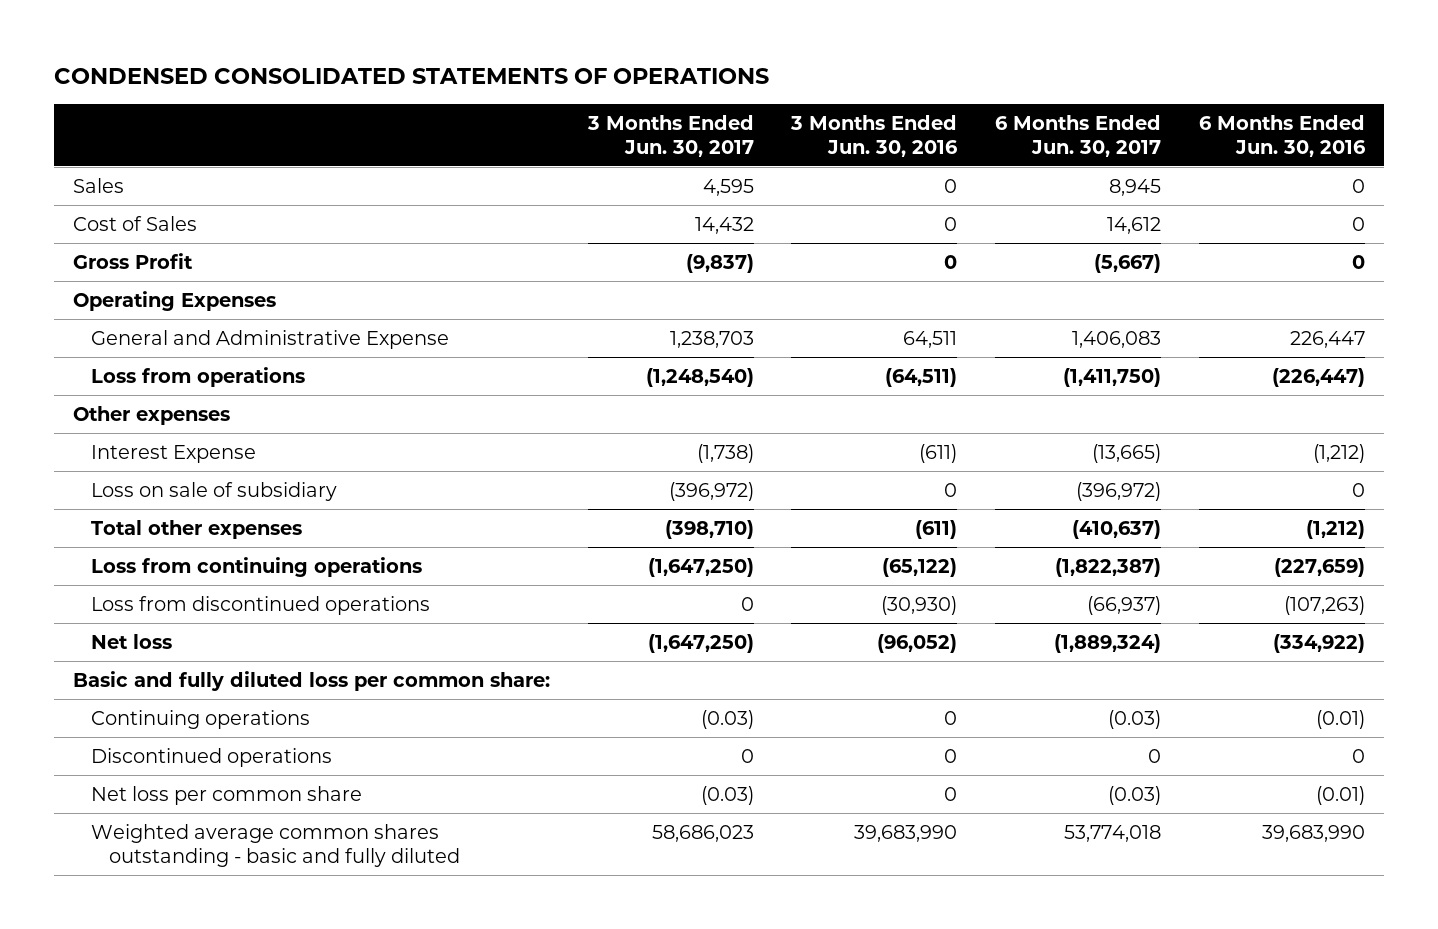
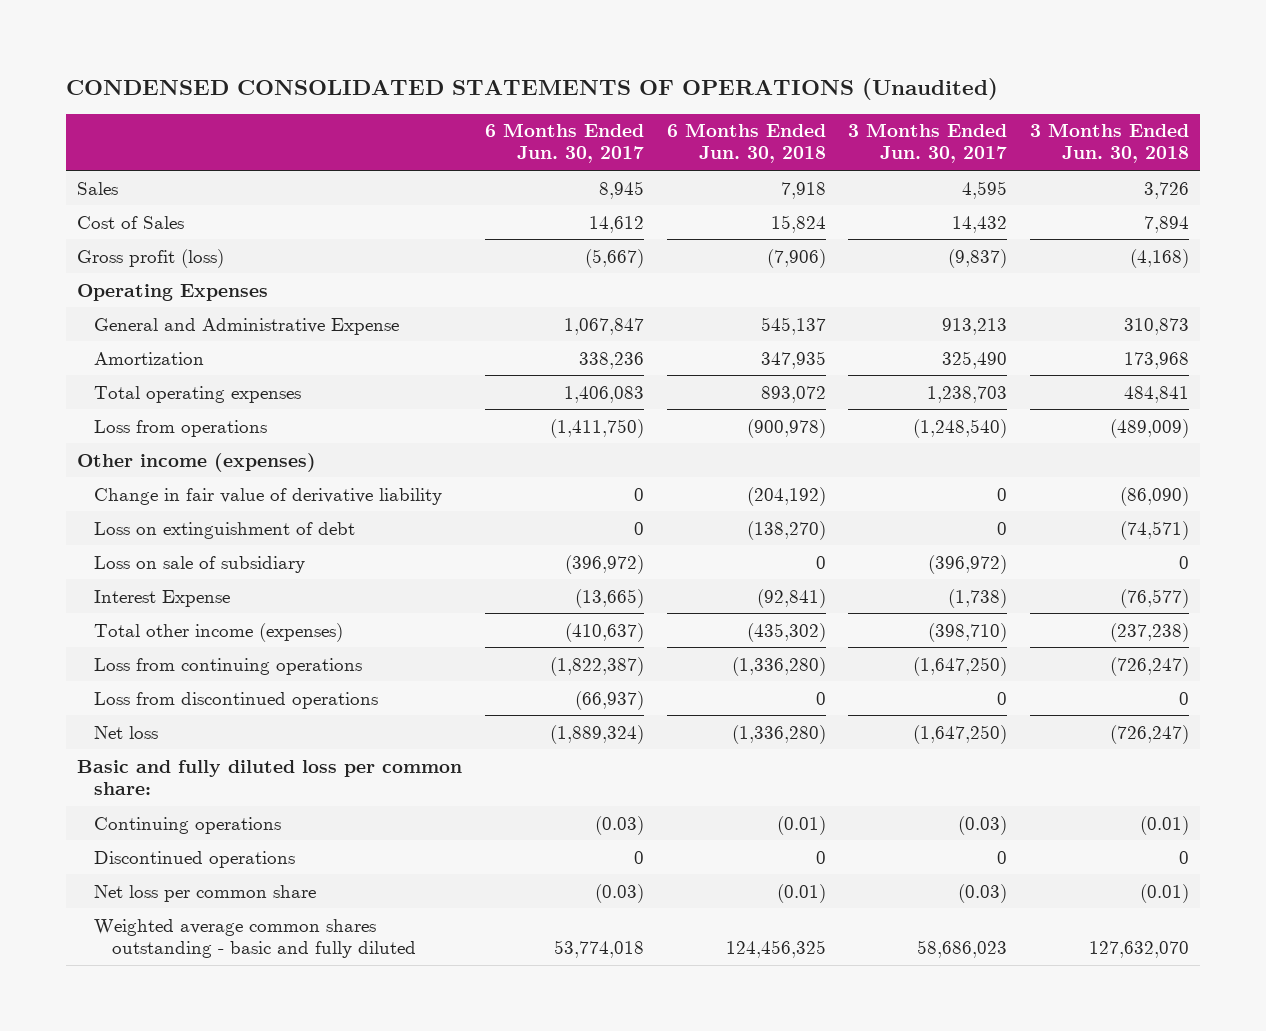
- CONDENSED CONSOLIDATED STATEMENTS OF OPERATIONS
+ CONDENSED CONSOLIDATED STATEMENTS OF OPERATIONS (Unaudited)
- | 3 Months Ended Jun. 30, 2017 | 3 Months Ended Jun. 30, 2016 | 6 Months Ended Jun. 30, 2017 | 6 Months Ended Jun. 30, 2016
+ | 6 Months Ended Jun. 30, 2017 | 6 Months Ended Jun. 30, 2018 | 3 Months Ended Jun. 30, 2017 | 3 Months Ended Jun. 30, 2018
- Gross Profit | (9,837) | 0 | (5,667) | 0
+ Gross profit (loss) | (5,667) | (7,906) | (9,837) | (4,168)
- General and Administrative Expense | 1,238,703 | 64,511 | 1,406,083 | 226,447
+ General and Administrative Expense | 1,067,847 | 545,137 | 913,213 | 310,873
+ Amortization | 338,236 | 347,935 | 325,490 | 173,968
+ Total operating expenses | 1,406,083 | 893,072 | 1,238,703 | 484,841
- Other expenses
+ Other income (expenses)
+ Change in fair value of derivative liability | 0 | (204,192) | 0 | (86,090)
+ Loss on extinguishment of debt | 0 | (138,270) | 0 | (74,571)
- Total other expenses | (398,710) | (611) | (410,637) | (1,212)
moved down: Interest Expense | (13,665) | (92,841) | (1,738) | (76,577)
+ Total other income (expenses) | (410,637) | (435,302) | (398,710) | (237,238)

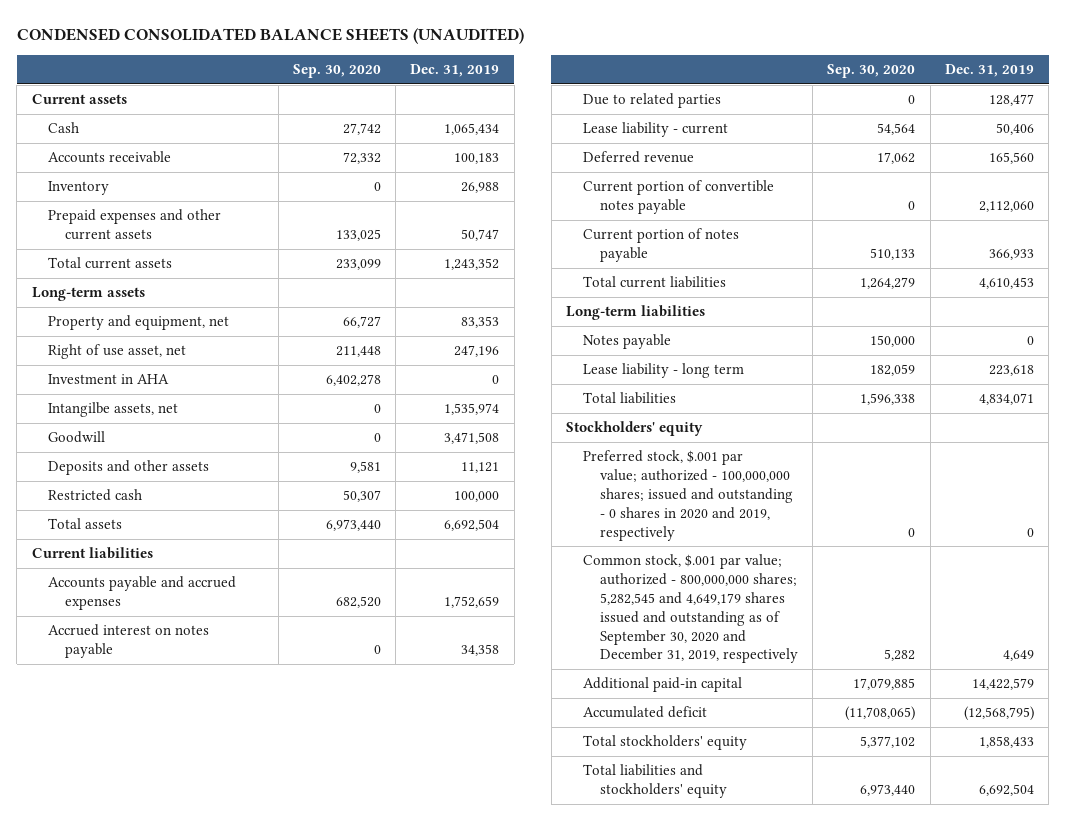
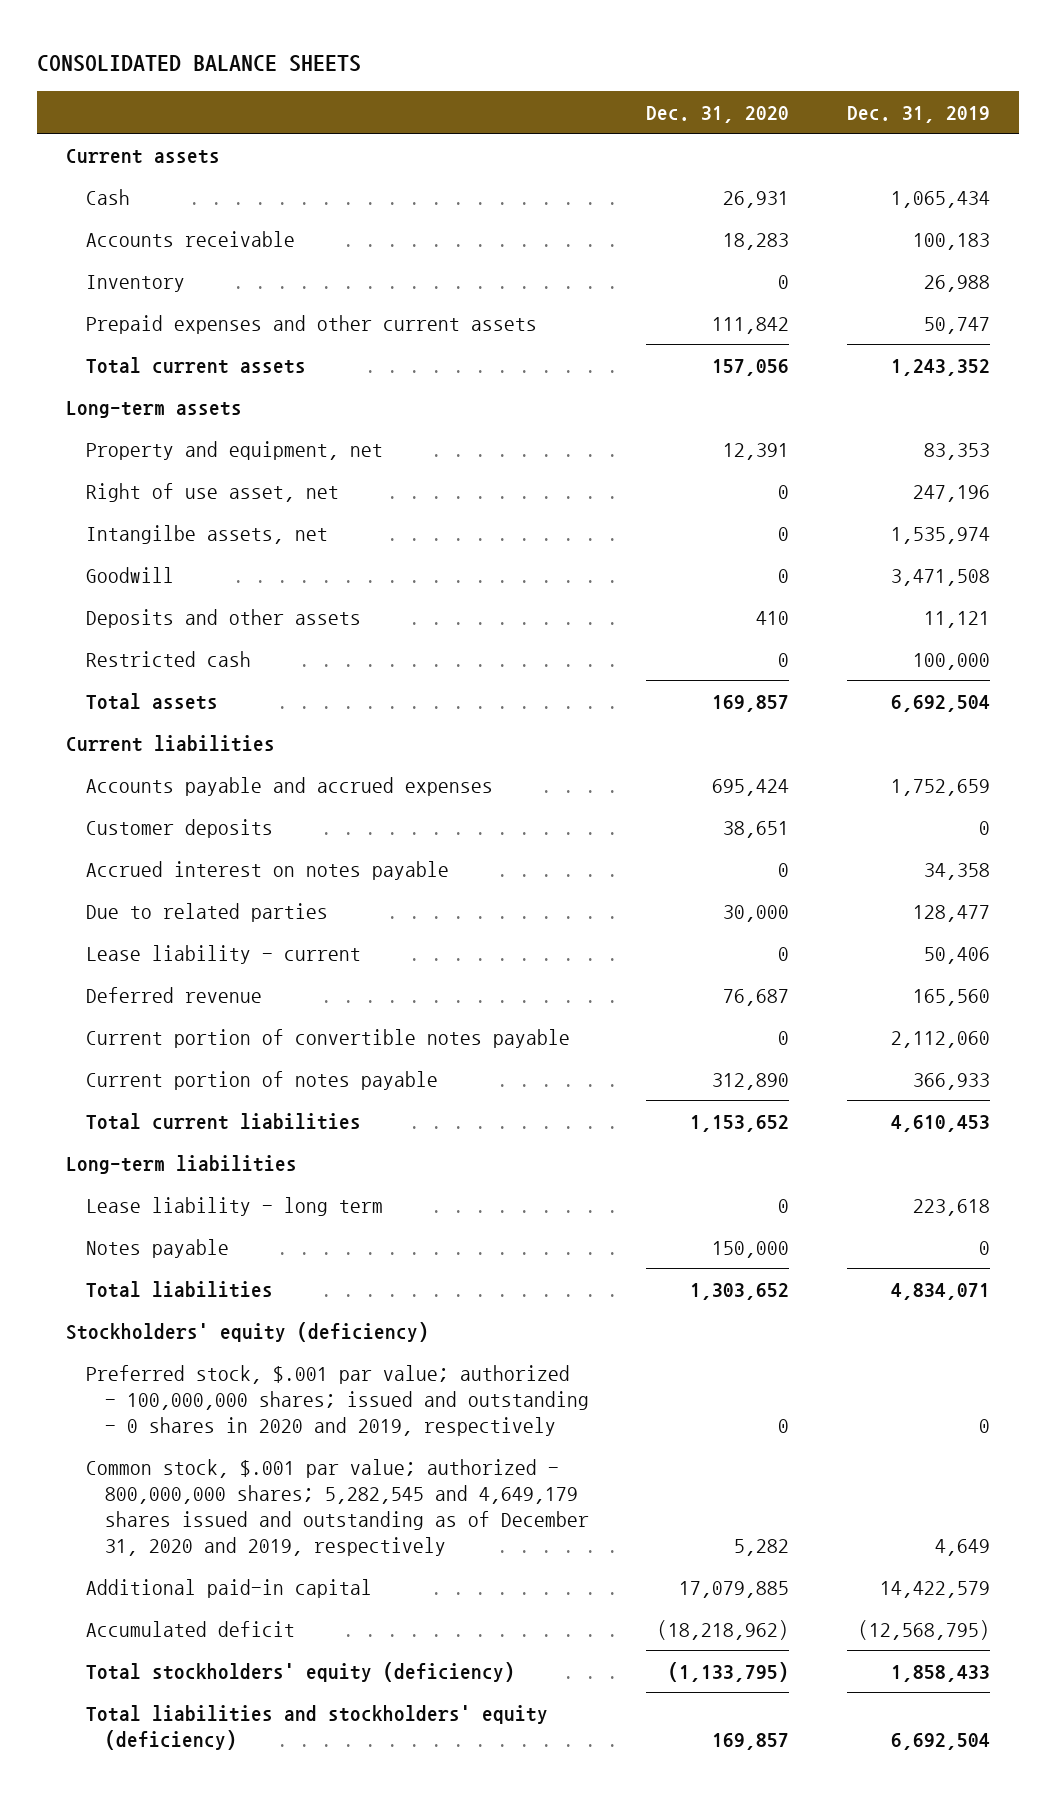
- CONDENSED CONSOLIDATED BALANCE SHEETS (UNAUDITED)
+ CONSOLIDATED BALANCE SHEETS
- | Sep. 30, 2020 | Dec. 31, 2019
+ | Dec. 31, 2020 | Dec. 31, 2019
- Investment in AHA | 6,402,278 | 0
+ Customer deposits | 38,651 | 0
moved down: Notes payable | 150,000 | 0
- Stockholders' equity
+ Stockholders' equity (deficiency)
- Common stock, $.001 par value; authorized - 800,000,000 shares; 5,282,545 and 4,649,179 shares issued and outstanding as of September 30, 2020 and December 31, 2019, respectively | 5,282 | 4,649
+ Common stock, $.001 par value; authorized - 800,000,000 shares; 5,282,545 and 4,649,179 shares issued and outstanding as of December 31, 2020 and 2019, respectively | 5,282 | 4,649
- Total stockholders' equity | 5,377,102 | 1,858,433
- Total liabilities and stockholders' equity | 6,973,440 | 6,692,504
+ Total stockholders' equity (deficiency) | (1,133,795) | 1,858,433
+ Total liabilities and stockholders' equity (deficiency) | 169,857 | 6,692,504

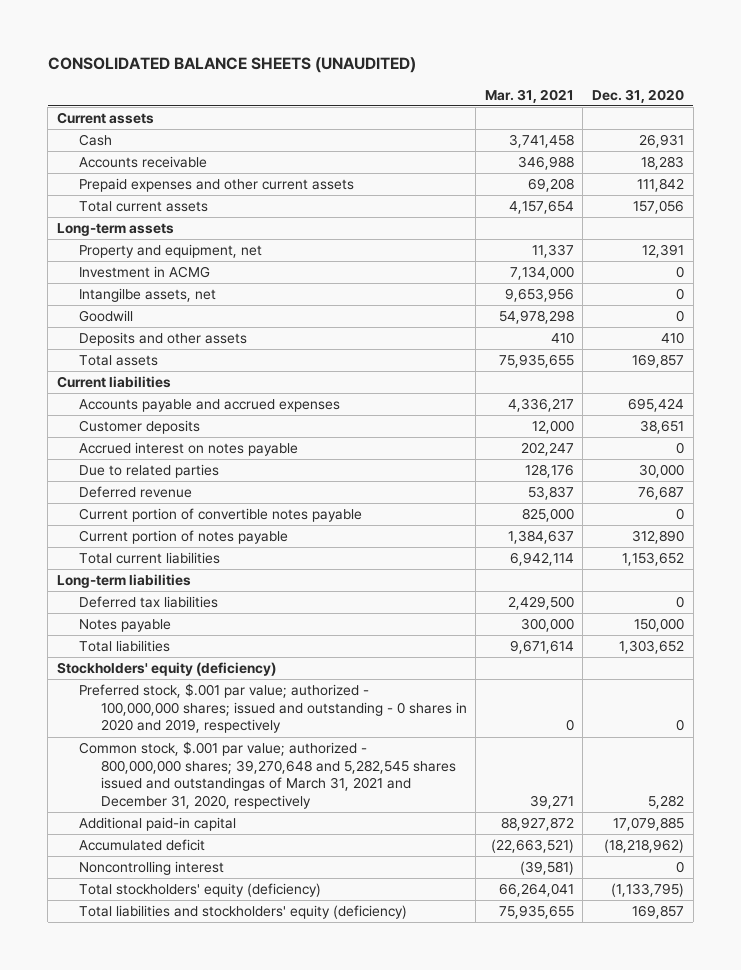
- CONSOLIDATED BALANCE SHEETS
+ CONSOLIDATED BALANCE SHEETS (UNAUDITED)
- | Dec. 31, 2020 | Dec. 31, 2019
+ | Mar. 31, 2021 | Dec. 31, 2020
- Inventory | 0 | 26,988
- Right of use asset, net | 0 | 247,196
+ Investment in ACMG | 7,134,000 | 0
- Restricted cash | 0 | 100,000
- Lease liability - current | 0 | 50,406
- Lease liability - long term | 0 | 223,618
+ Deferred tax liabilities | 2,429,500 | 0
- Common stock, $.001 par value; authorized - 800,000,000 shares; 5,282,545 and 4,649,179 shares issued and outstanding as of December 31, 2020 and 2019, respectively | 5,282 | 4,649
+ Common stock, $.001 par value; authorized - 800,000,000 shares; 39,270,648 and 5,282,545 shares issued and outstandingas of March 31, 2021 and December 31, 2020, respectively | 39,271 | 5,282
+ Noncontrolling interest | (39,581) | 0

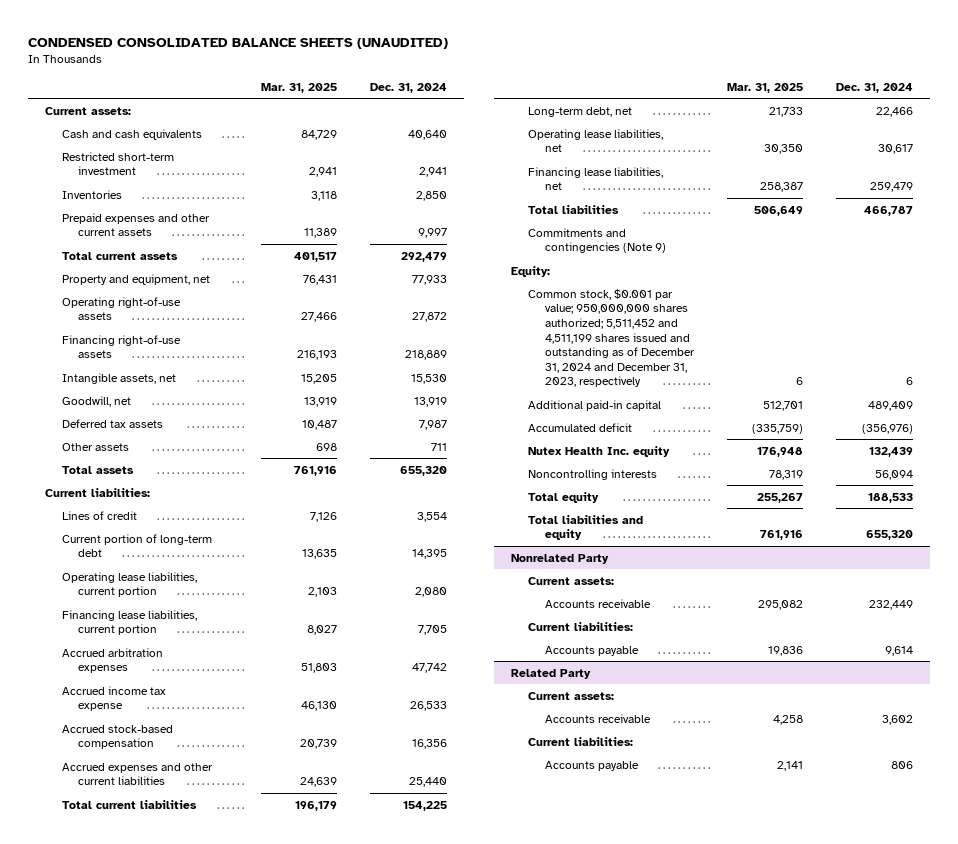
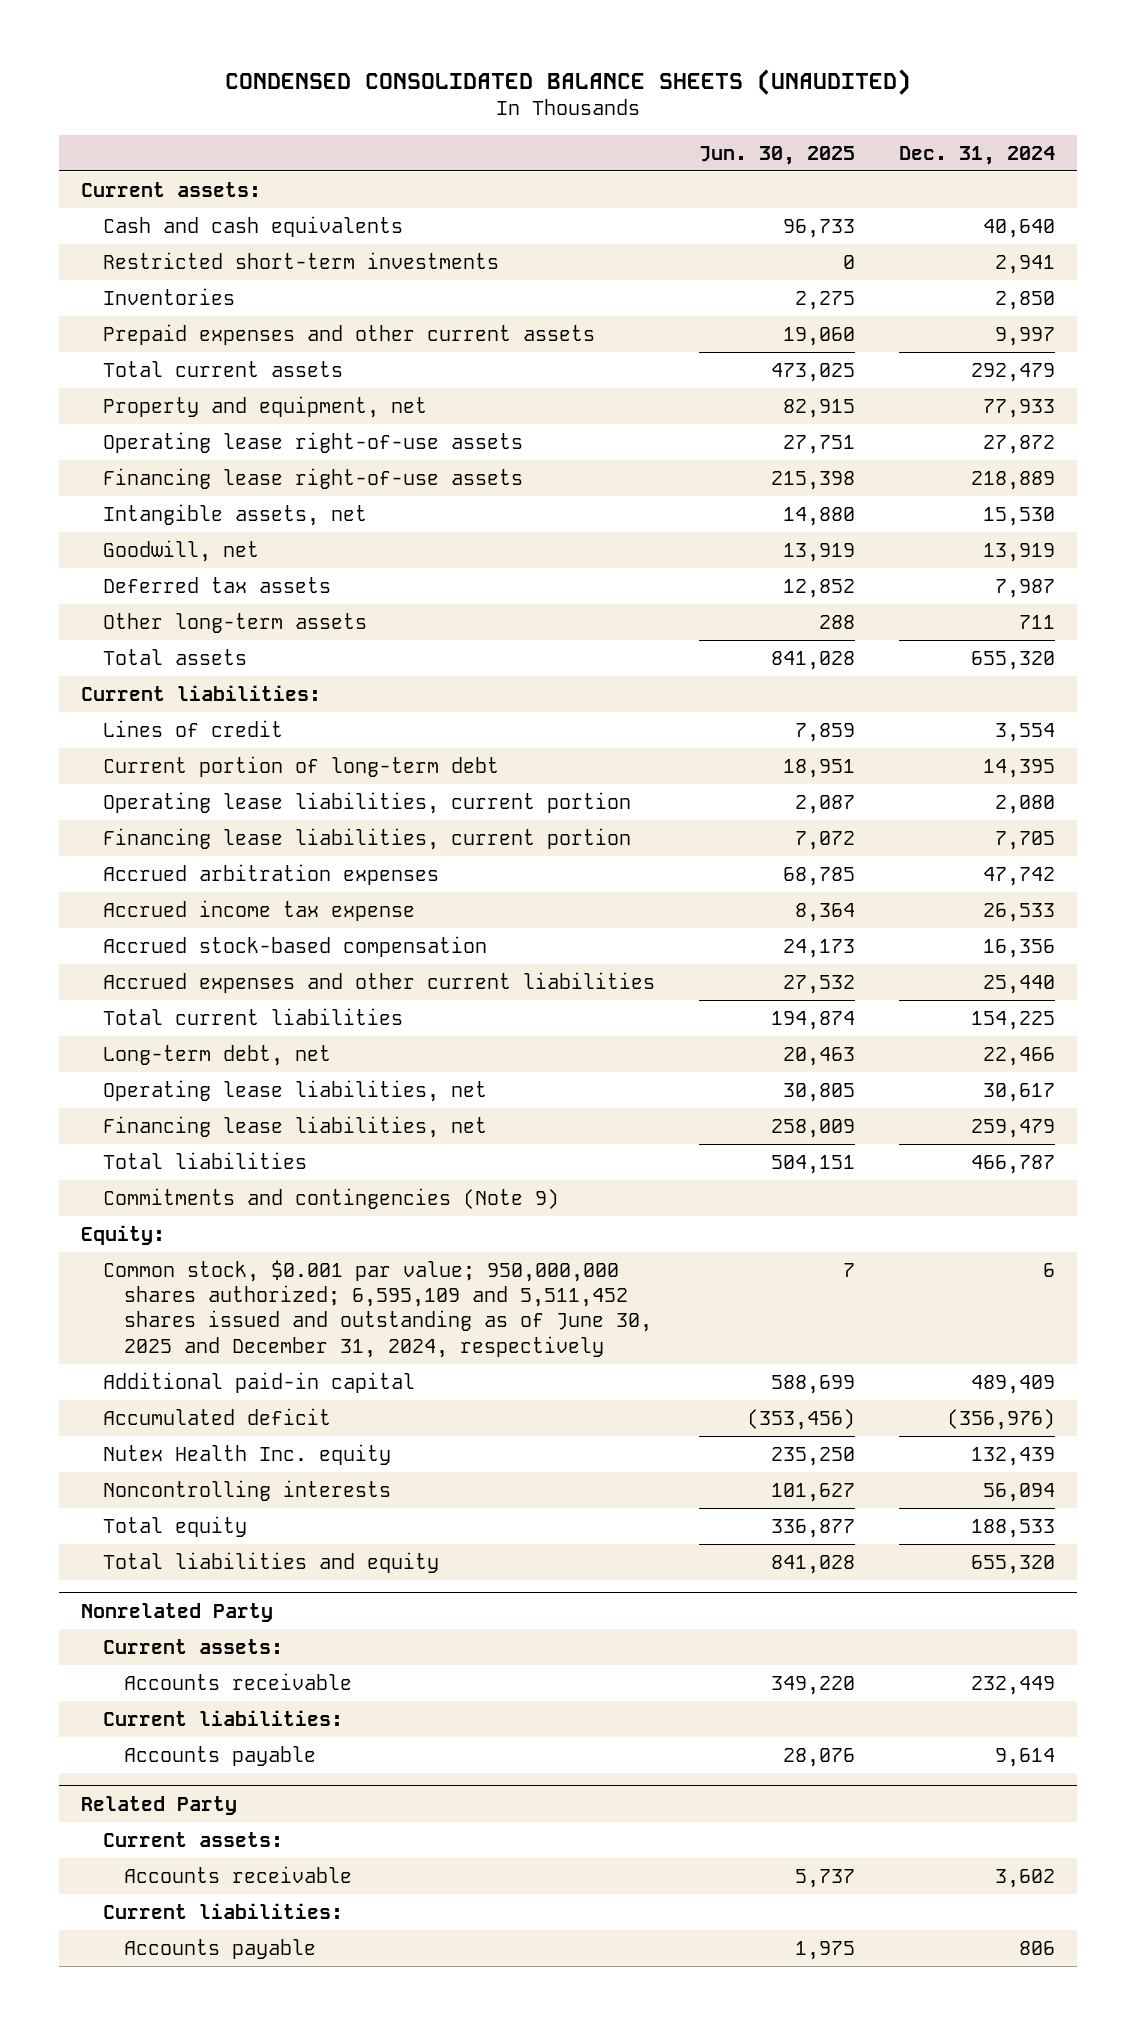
- | Mar. 31, 2025 | Dec. 31, 2024
+ | Jun. 30, 2025 | Dec. 31, 2024
- Restricted short-term investment | 2,941 | 2,941
+ Restricted short-term investments | 0 | 2,941
- Operating right-of-use assets | 27,466 | 27,872
- Financing right-of-use assets | 216,193 | 218,889
+ Operating lease right-of-use assets | 27,751 | 27,872
+ Financing lease right-of-use assets | 215,398 | 218,889
- Other assets | 698 | 711
+ Other long-term assets | 288 | 711
- Common stock, $0.001 par value; 950,000,000 shares authorized; 5,511,452 and 4,511,199 shares issued and outstanding as of December 31, 2024 and December 31, 2023, respectively | 6 | 6
+ Common stock, $0.001 par value; 950,000,000 shares authorized; 6,595,109 and 5,511,452 shares issued and outstanding as of June 30, 2025 and December 31, 2024, respectively | 7 | 6

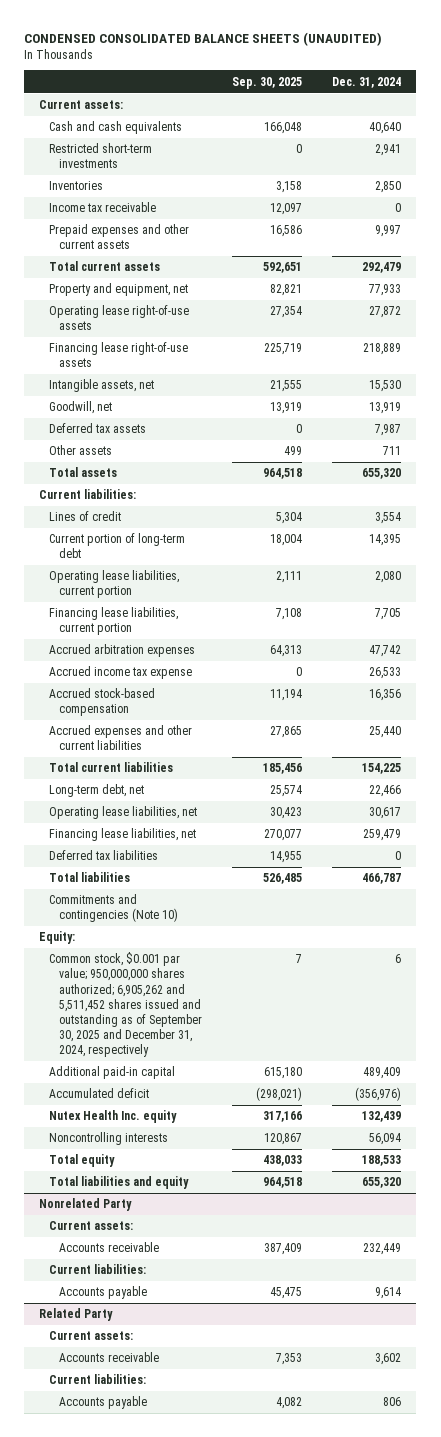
- | Jun. 30, 2025 | Dec. 31, 2024
+ | Sep. 30, 2025 | Dec. 31, 2024
+ Income tax receivable | 12,097 | 0
- Other long-term assets | 288 | 711
+ Other assets | 499 | 711
+ Deferred tax liabilities | 14,955 | 0
- Commitments and contingencies (Note 9)
+ Commitments and contingencies (Note 10)
- Common stock, $0.001 par value; 950,000,000 shares authorized; 6,595,109 and 5,511,452 shares issued and outstanding as of June 30, 2025 and December 31, 2024, respectively | 7 | 6
+ Common stock, $0.001 par value; 950,000,000 shares authorized; 6,905,262 and 5,511,452 shares issued and outstanding as of September 30, 2025 and December 31, 2024, respectively | 7 | 6

